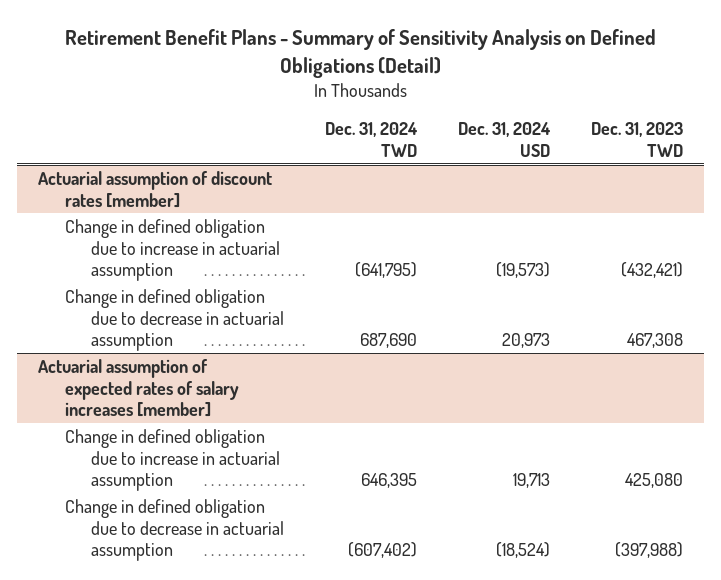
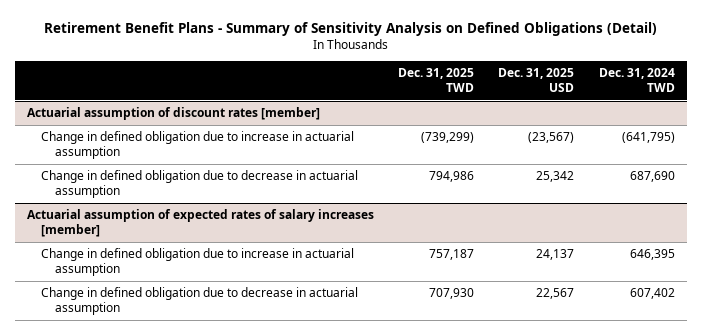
- | Dec. 31, 2024 TWD | Dec. 31, 2024 USD | Dec. 31, 2023 TWD
+ | Dec. 31, 2025 TWD | Dec. 31, 2025 USD | Dec. 31, 2024 TWD
@ Actuarial assumption of expected rates of salary increases [member]
- Change in defined obligation due to decrease in actuarial assumption | (607,402) | (18,524) | (397,988)
+ Change in defined obligation due to decrease in actuarial assumption | 707,930 | 22,567 | 607,402

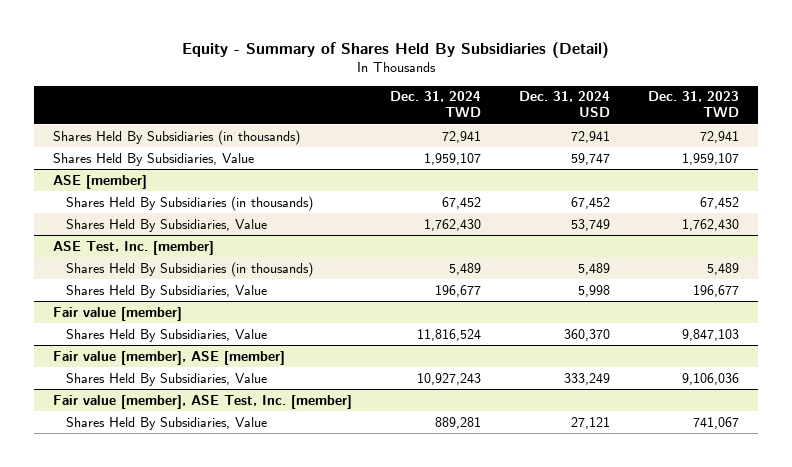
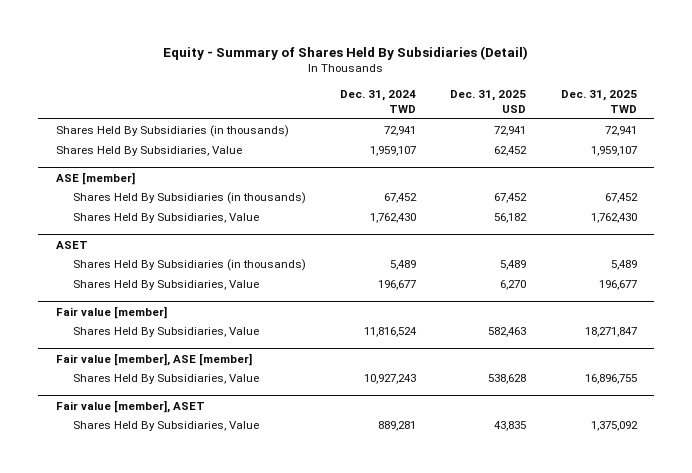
- | Dec. 31, 2024 TWD | Dec. 31, 2024 USD | Dec. 31, 2023 TWD
+ | Dec. 31, 2024 TWD | Dec. 31, 2025 USD | Dec. 31, 2025 TWD
- ASE Test, Inc. [member]
+ ASET
- Fair value [member], ASE Test, Inc. [member]
+ Fair value [member], ASET

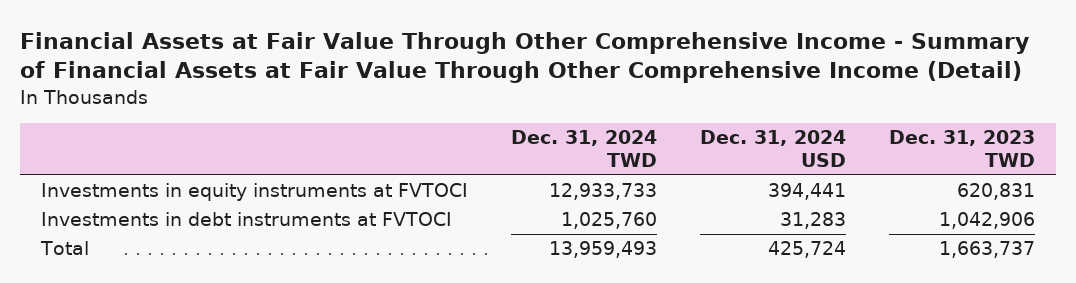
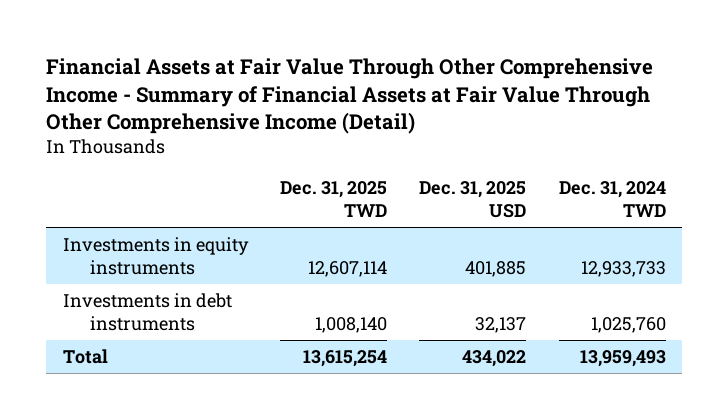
- | Dec. 31, 2024 TWD | Dec. 31, 2024 USD | Dec. 31, 2023 TWD
+ | Dec. 31, 2025 TWD | Dec. 31, 2025 USD | Dec. 31, 2024 TWD
- Investments in equity instruments at FVTOCI | 12,933,733 | 394,441 | 620,831
- Investments in debt instruments at FVTOCI | 1,025,760 | 31,283 | 1,042,906
+ Investments in equity instruments | 12,607,114 | 401,885 | 12,933,733
+ Investments in debt instruments | 1,008,140 | 32,137 | 1,025,760

